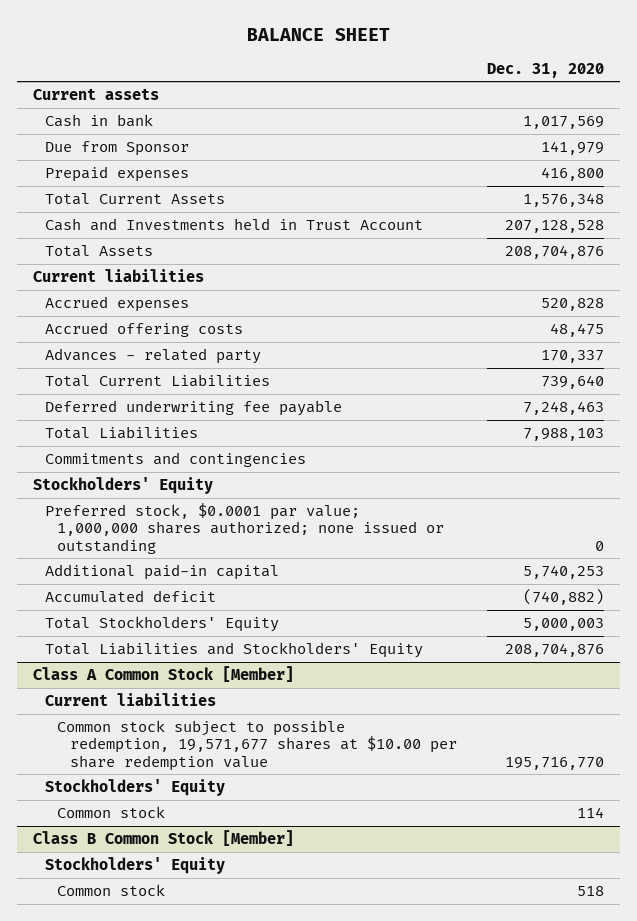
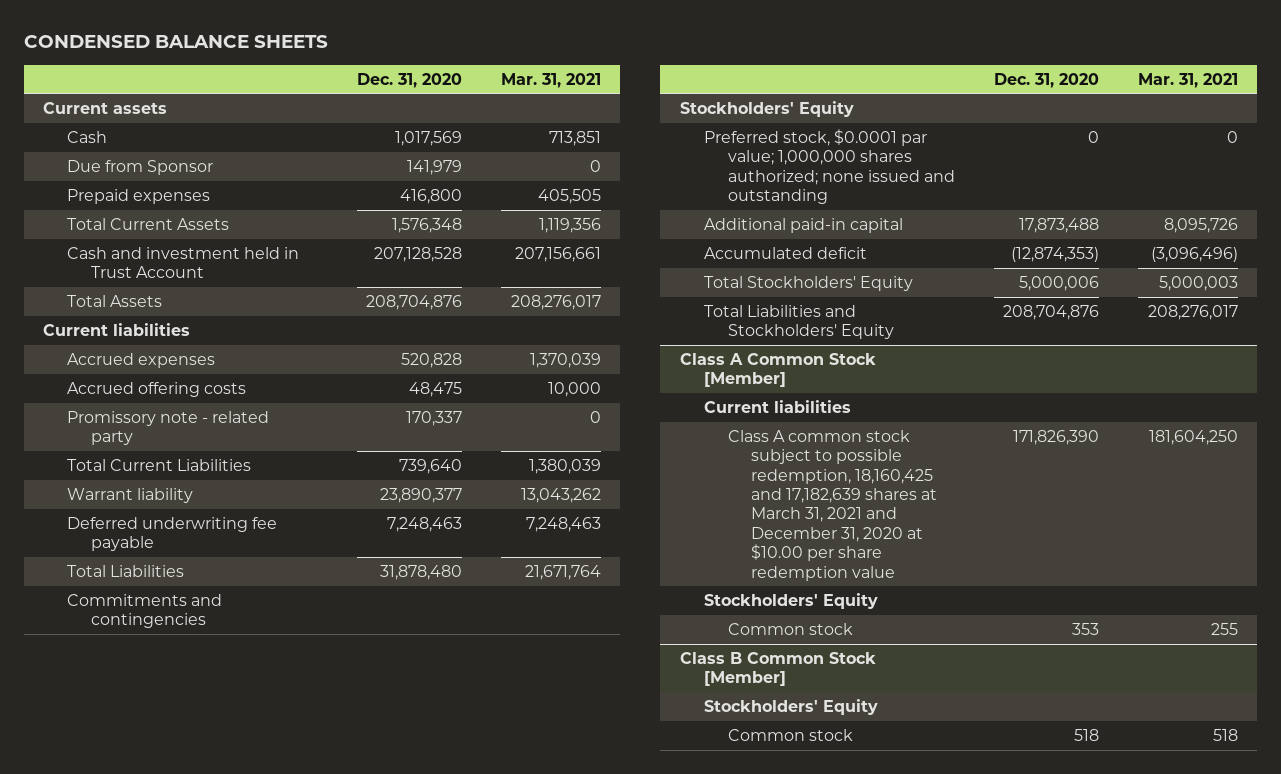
- BALANCE SHEET
+ CONDENSED BALANCE SHEETS
- | Dec. 31, 2020
+ | Dec. 31, 2020 | Mar. 31, 2021
- Cash in bank | 1,017,569
+ Cash | 1,017,569 | 713,851
- Cash and Investments held in Trust Account | 207,128,528
+ Cash and investment held in Trust Account | 207,128,528 | 207,156,661
- Advances - related party | 170,337
+ Promissory note - related party | 170,337 | 0
+ Warrant liability | 23,890,377 | 13,043,262
- Total Liabilities | 7,988,103
+ Total Liabilities | 31,878,480 | 21,671,764
- Preferred stock, $0.0001 par value; 1,000,000 shares authorized; none issued or outstanding | 0
- Additional paid-in capital | 5,740,253
- Accumulated deficit | (740,882)
- Total Stockholders' Equity | 5,000,003
+ Preferred stock, $0.0001 par value; 1,000,000 shares authorized; none issued and outstanding | 0 | 0
+ Additional paid-in capital | 17,873,488 | 8,095,726
+ Accumulated deficit | (12,874,353) | (3,096,496)
+ Total Stockholders' Equity | 5,000,006 | 5,000,003
@ Class A Common Stock [Member]
- Common stock subject to possible redemption, 19,571,677 shares at $10.00 per share redemption value | 195,716,770
+ Class A common stock subject to possible redemption, 18,160,425 and 17,182,639 shares at March 31, 2021 and December 31, 2020 at $10.00 per share redemption value | 171,826,390 | 181,604,250
- Common stock | 114
+ Common stock | 353 | 255

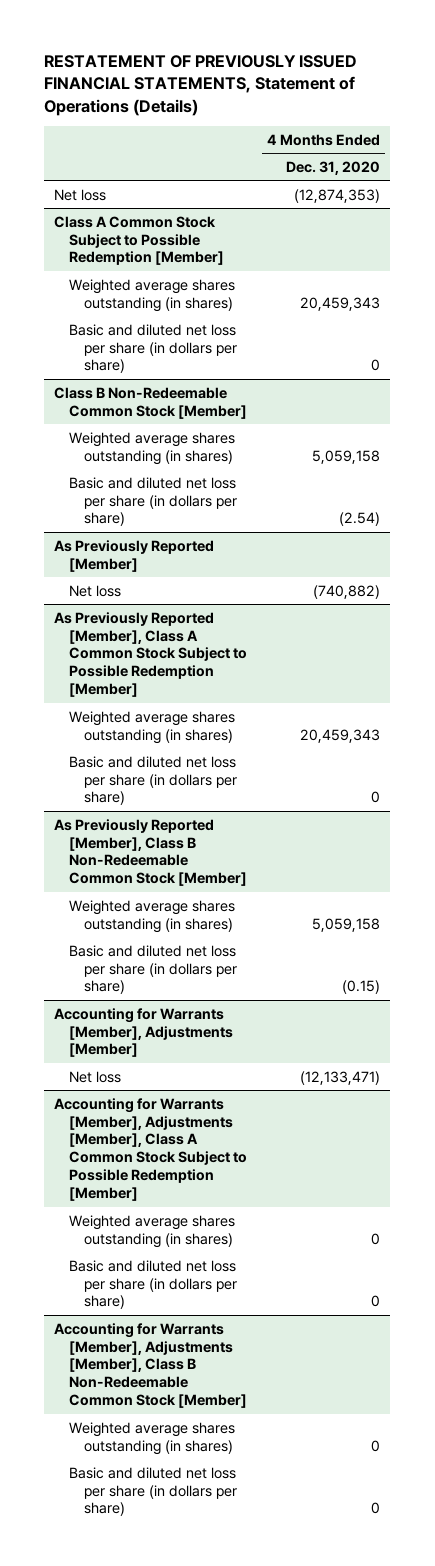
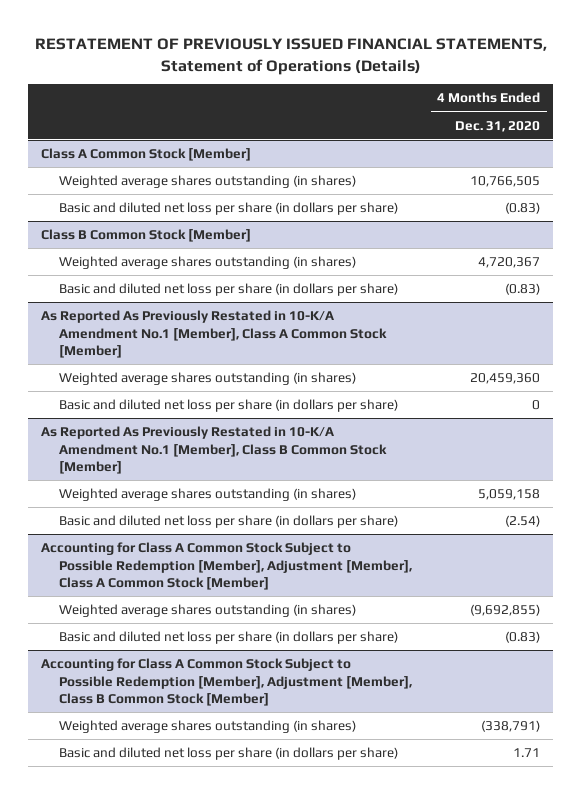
- Net loss | (12,874,353)
- Class A Common Stock Subject to Possible Redemption [Member]
- Weighted average shares outstanding (in shares) | 20,459,343
+ Class A Common Stock [Member]
+ Weighted average shares outstanding (in shares) | 10,766,505
+ Basic and diluted net loss per share (in dollars per share) | (0.83)
+ Class B Common Stock [Member]
+ Weighted average shares outstanding (in shares) | 4,720,367
+ Basic and diluted net loss per share (in dollars per share) | (0.83)
+ As Reported As Previously Restated in 10-K/A Amendment No.1 [Member], Class A Common Stock [Member]
+ Weighted average shares outstanding (in shares) | 20,459,360
- Class B Non-Redeemable Common Stock [Member]
+ As Reported As Previously Restated in 10-K/A Amendment No.1 [Member], Class B Common Stock [Member]
- As Previously Reported [Member]
- Net loss | (740,882)
- As Previously Reported [Member], Class A Common Stock Subject to Possible Redemption [Member]
- Weighted average shares outstanding (in shares) | 20,459,343
- Basic and diluted net loss per share (in dollars per share) | 0
- As Previously Reported [Member], Class B Non-Redeemable Common Stock [Member]
- Weighted average shares outstanding (in shares) | 5,059,158
- Basic and diluted net loss per share (in dollars per share) | (0.15)
- Accounting for Warrants [Member], Adjustments [Member]
- Net loss | (12,133,471)
- Accounting for Warrants [Member], Adjustments [Member], Class A Common Stock Subject to Possible Redemption [Member]
- Weighted average shares outstanding (in shares) | 0
- Basic and diluted net loss per share (in dollars per share) | 0
- Accounting for Warrants [Member], Adjustments [Member], Class B Non-Redeemable Common Stock [Member]
- Weighted average shares outstanding (in shares) | 0
- Basic and diluted net loss per share (in dollars per share) | 0
+ Accounting for Class A Common Stock Subject to Possible Redemption [Member], Adjustment [Member], Class A Common Stock [Member]
+ Weighted average shares outstanding (in shares) | (9,692,855)
+ Basic and diluted net loss per share (in dollars per share) | (0.83)
+ Accounting for Class A Common Stock Subject to Possible Redemption [Member], Adjustment [Member], Class B Common Stock [Member]
+ Weighted average shares outstanding (in shares) | (338,791)
+ Basic and diluted net loss per share (in dollars per share) | 1.71

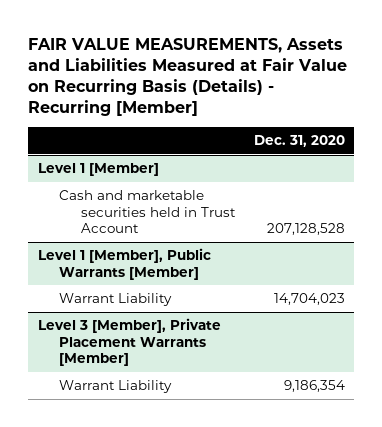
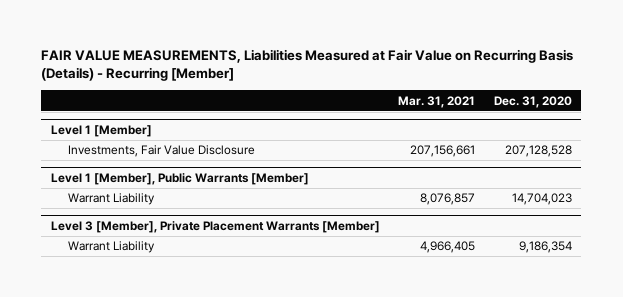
- FAIR VALUE MEASUREMENTS, Assets and Liabilities Measured at Fair Value on Recurring Basis (Details) - Recurring [Member]
+ FAIR VALUE MEASUREMENTS, Liabilities Measured at Fair Value on Recurring Basis (Details) - Recurring [Member]
- | Dec. 31, 2020
+ | Mar. 31, 2021 | Dec. 31, 2020
@ Level 1 [Member]
- Cash and marketable securities held in Trust Account | 207,128,528
+ Investments, Fair Value Disclosure | 207,156,661 | 207,128,528

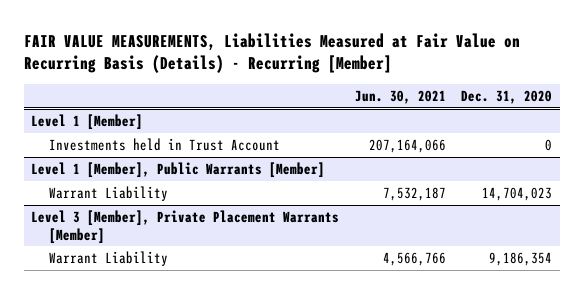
- | Mar. 31, 2021 | Dec. 31, 2020
+ | Jun. 30, 2021 | Dec. 31, 2020
@ Level 1 [Member]
- Investments, Fair Value Disclosure | 207,156,661 | 207,128,528
+ Investments held in Trust Account | 207,164,066 | 0

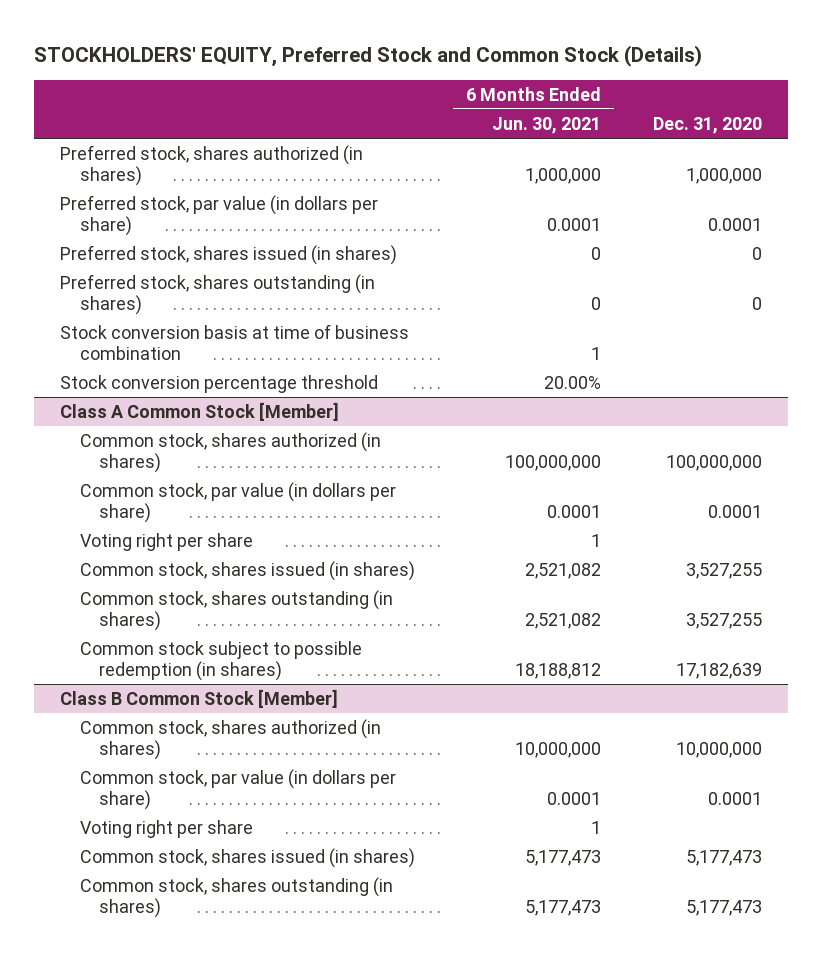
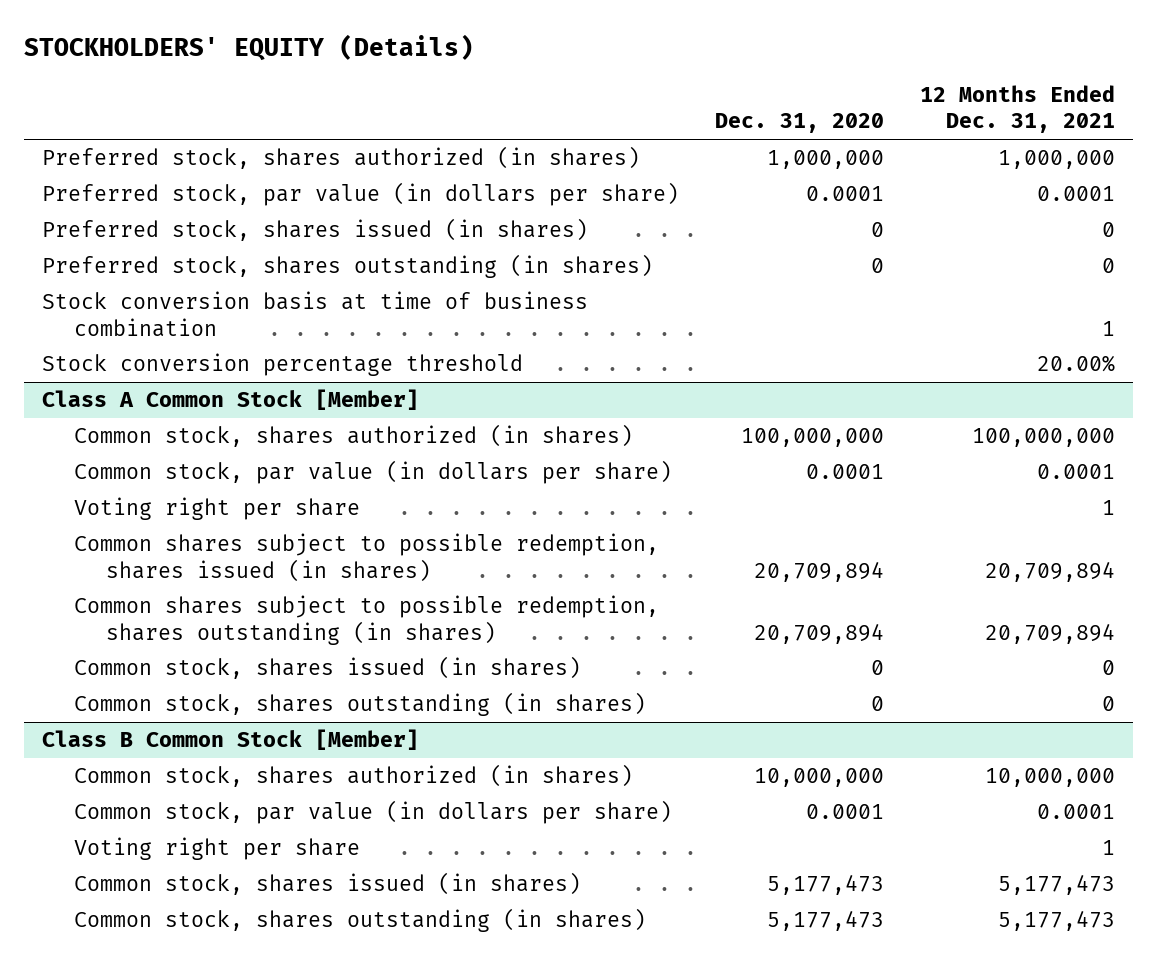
- STOCKHOLDERS' EQUITY, Preferred Stock and Common Stock (Details)
+ STOCKHOLDERS' EQUITY (Details)
- | 6 Months Ended Jun. 30, 2021 | Dec. 31, 2020
+ | Dec. 31, 2020 | 12 Months Ended Dec. 31, 2021
@ Class A Common Stock [Member]
- Common stock, shares issued (in shares) | 2,521,082 | 3,527,255
- Common stock, shares outstanding (in shares) | 2,521,082 | 3,527,255
- Common stock subject to possible redemption (in shares) | 18,188,812 | 17,182,639
+ Common shares subject to possible redemption, shares issued (in shares) | 20,709,894 | 20,709,894
+ Common shares subject to possible redemption, shares outstanding (in shares) | 20,709,894 | 20,709,894
+ Common stock, shares issued (in shares) | 0 | 0
+ Common stock, shares outstanding (in shares) | 0 | 0

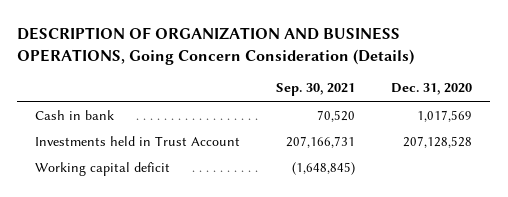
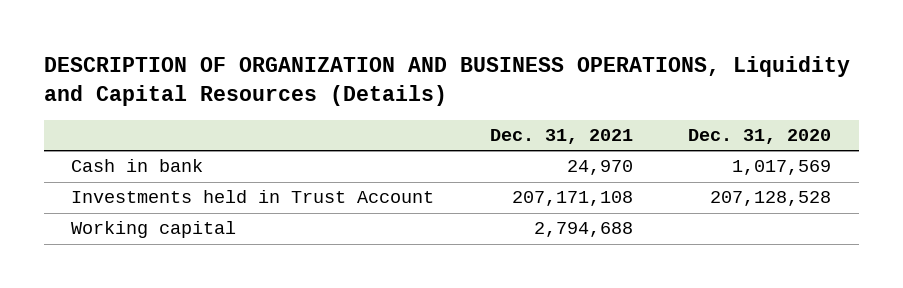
- DESCRIPTION OF ORGANIZATION AND BUSINESS OPERATIONS, Going Concern Consideration (Details)
+ DESCRIPTION OF ORGANIZATION AND BUSINESS OPERATIONS, Liquidity and Capital Resources (Details)
- | Sep. 30, 2021 | Dec. 31, 2020
+ | Dec. 31, 2021 | Dec. 31, 2020
- Working capital deficit | (1,648,845) |
+ Working capital | 2,794,688 |

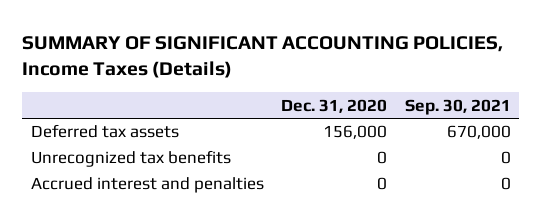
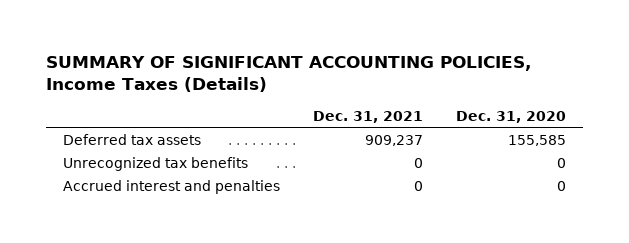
- | Dec. 31, 2020 | Sep. 30, 2021
+ | Dec. 31, 2021 | Dec. 31, 2020
- Deferred tax assets | 156,000 | 670,000
+ Deferred tax assets | 909,237 | 155,585

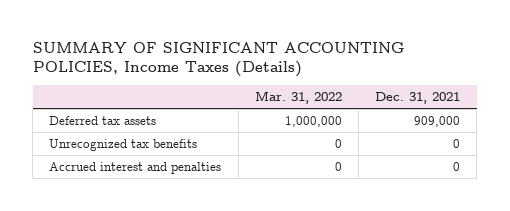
- | Dec. 31, 2021 | Dec. 31, 2020
+ | Mar. 31, 2022 | Dec. 31, 2021
- Deferred tax assets | 909,237 | 155,585
+ Deferred tax assets | 1,000,000 | 909,000

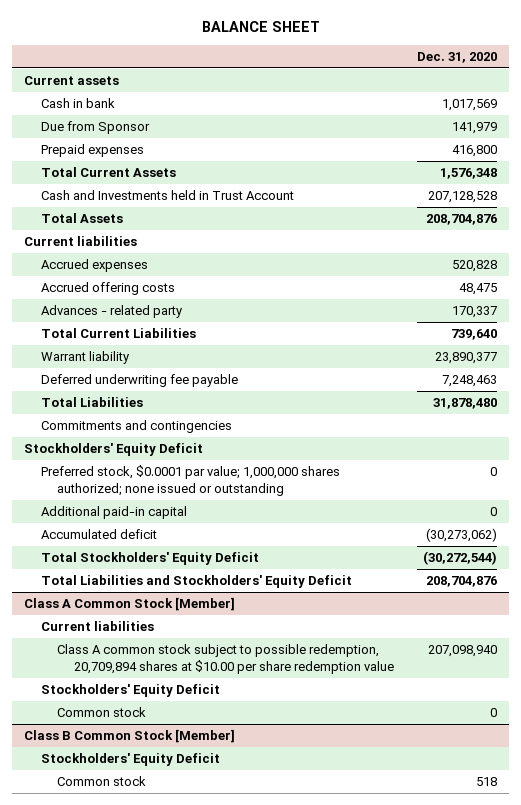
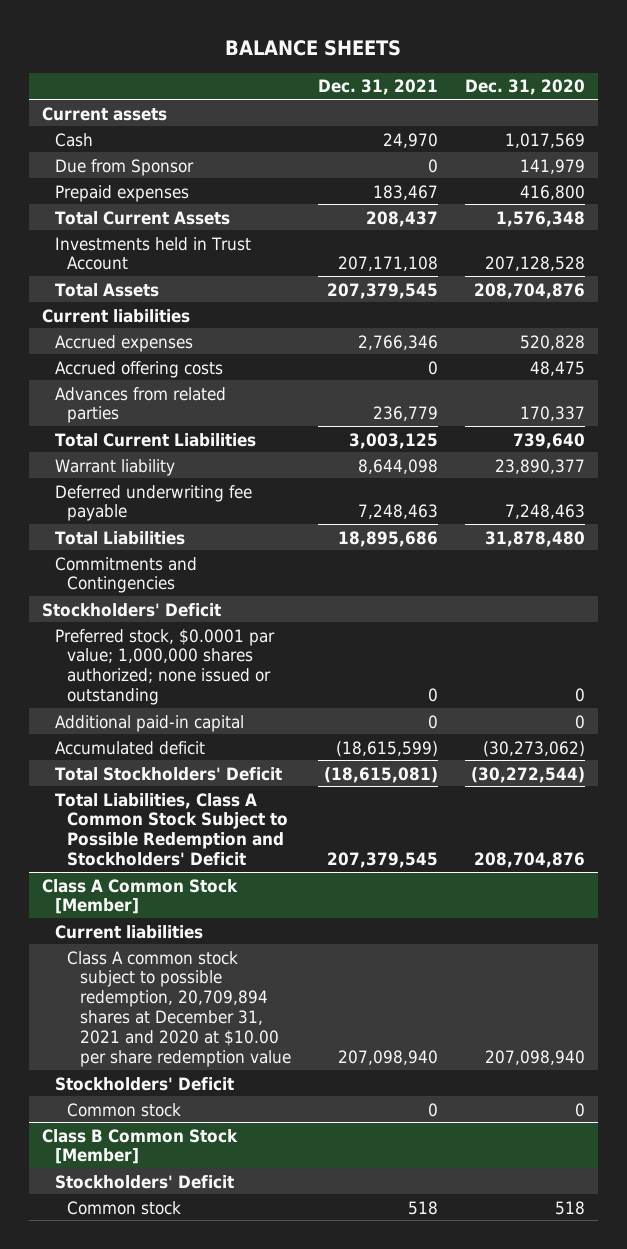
- BALANCE SHEET
+ BALANCE SHEETS
- | Dec. 31, 2020
+ | Dec. 31, 2021 | Dec. 31, 2020
- Cash in bank | 1,017,569
+ Cash | 24,970 | 1,017,569
- Cash and Investments held in Trust Account | 207,128,528
+ Investments held in Trust Account | 207,171,108 | 207,128,528
- Advances - related party | 170,337
+ Advances from related parties | 236,779 | 170,337
- Commitments and contingencies
- Stockholders' Equity Deficit
+ Commitments and Contingencies
+ Stockholders' Deficit
- Total Stockholders' Equity Deficit | (30,272,544)
- Total Liabilities and Stockholders' Equity Deficit | 208,704,876
+ Total Stockholders' Deficit | (18,615,081) | (30,272,544)
+ Total Liabilities, Class A Common Stock Subject to Possible Redemption and Stockholders' Deficit | 207,379,545 | 208,704,876
@ Class A Common Stock [Member]
- Class A common stock subject to possible redemption, 20,709,894 shares at $10.00 per share redemption value | 207,098,940
- Stockholders' Equity Deficit
+ Class A common stock subject to possible redemption, 20,709,894 shares at December 31, 2021 and 2020 at $10.00 per share redemption value | 207,098,940 | 207,098,940
+ Stockholders' Deficit
@ Class B Common Stock [Member]
- Stockholders' Equity Deficit
+ Stockholders' Deficit

